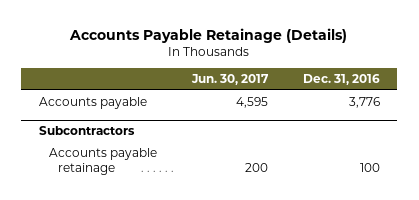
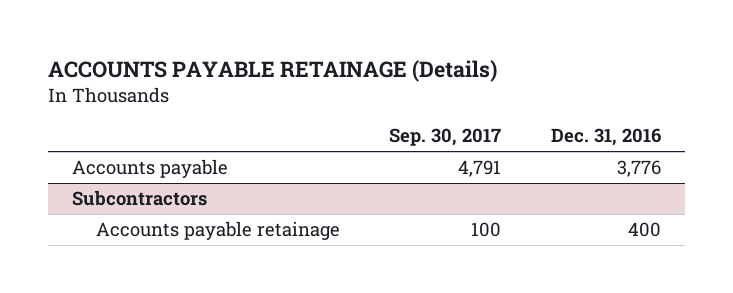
- Accounts Payable Retainage (Details)
+ ACCOUNTS PAYABLE RETAINAGE (Details)
- | Jun. 30, 2017 | Dec. 31, 2016
+ | Sep. 30, 2017 | Dec. 31, 2016
@ Subcontractors
- Accounts payable retainage | 200 | 100
+ Accounts payable retainage | 100 | 400

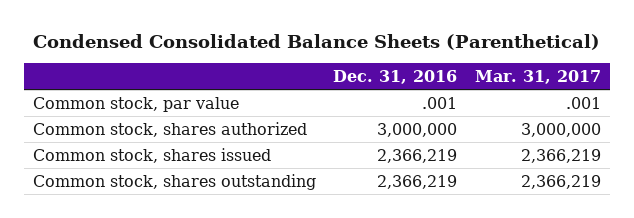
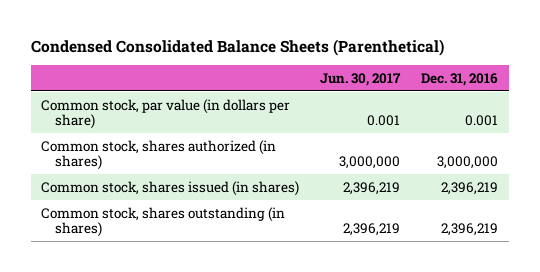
- | Dec. 31, 2016 | Mar. 31, 2017
+ | Jun. 30, 2017 | Dec. 31, 2016
- Common stock, par value | .001 | .001
- Common stock, shares authorized | 3,000,000 | 3,000,000
- Common stock, shares issued | 2,366,219 | 2,366,219
- Common stock, shares outstanding | 2,366,219 | 2,366,219
+ Common stock, par value (in dollars per share) | 0.001 | 0.001
+ Common stock, shares authorized (in shares) | 3,000,000 | 3,000,000
+ Common stock, shares issued (in shares) | 2,396,219 | 2,396,219
+ Common stock, shares outstanding (in shares) | 2,396,219 | 2,396,219

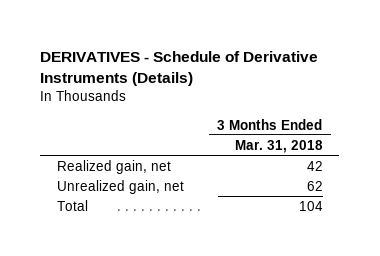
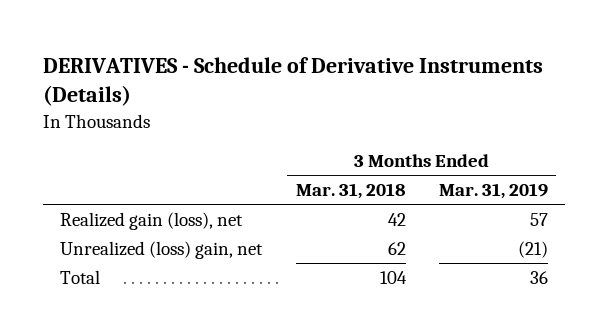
- | 3 Months Ended Mar. 31, 2018
+ | 3 Months Ended Mar. 31, 2018 | 3 Months Ended Mar. 31, 2019
- Realized gain, net | 42
- Unrealized gain, net | 62
+ Realized gain (loss), net | 42 | 57
+ Unrealized (loss) gain, net | 62 | (21)

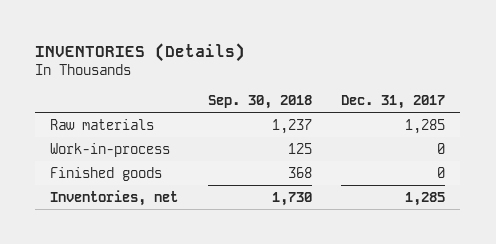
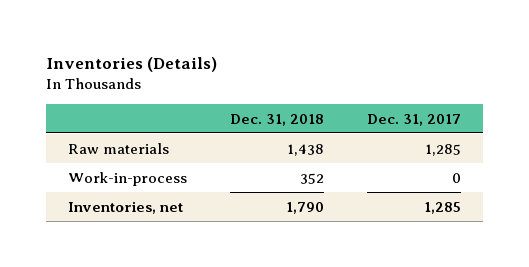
- INVENTORIES (Details)
+ Inventories (Details)
- | Sep. 30, 2018 | Dec. 31, 2017
+ | Dec. 31, 2018 | Dec. 31, 2017
- Finished goods | 368 | 0

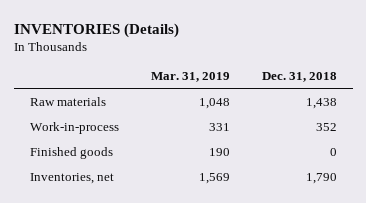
- Inventories (Details)
+ INVENTORIES (Details)
- | Dec. 31, 2018 | Dec. 31, 2017
+ | Mar. 31, 2019 | Dec. 31, 2018
+ Finished goods | 190 | 0

